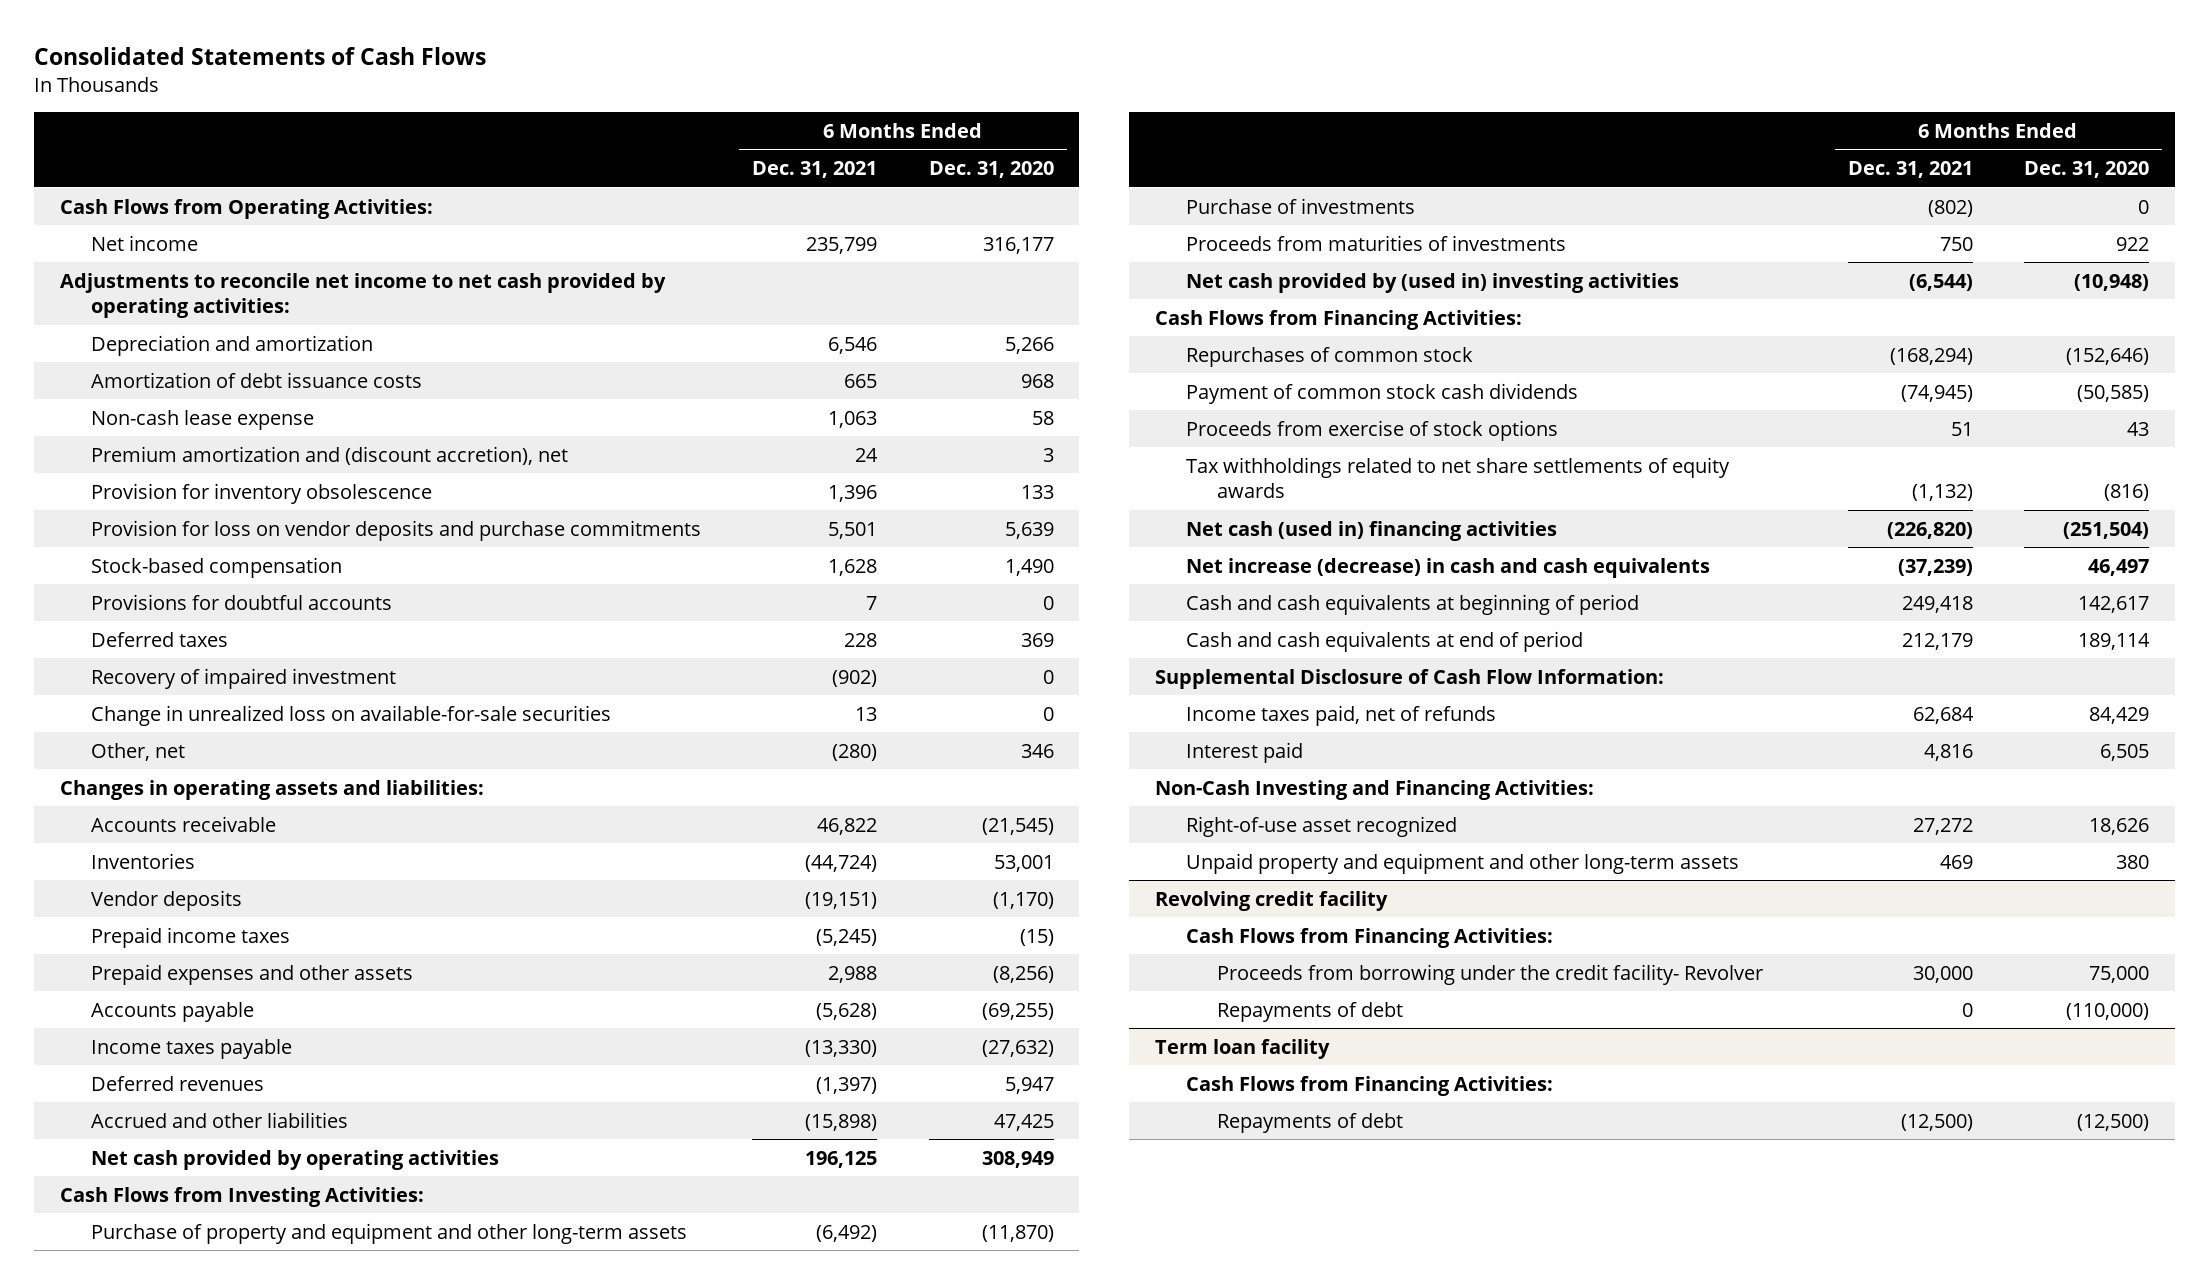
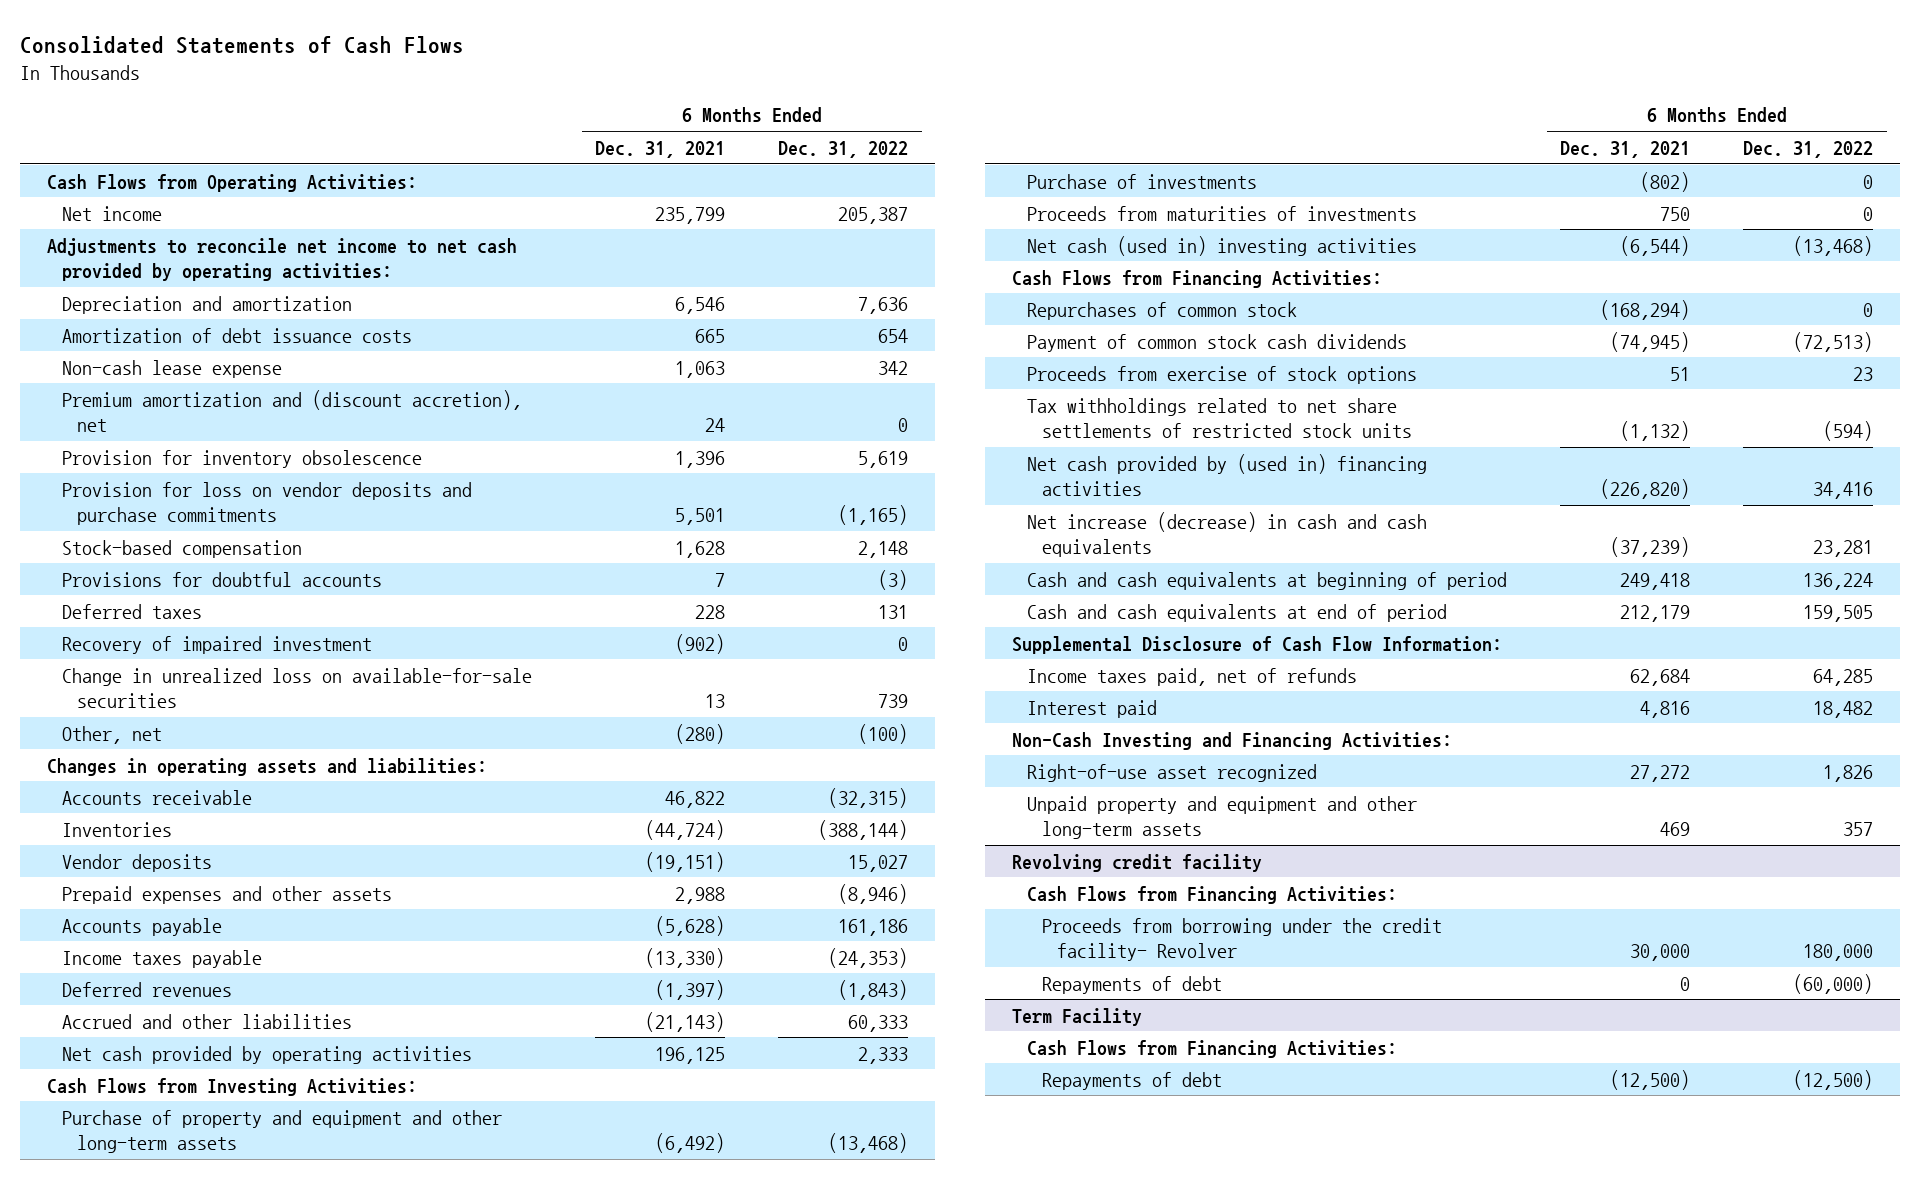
- | 6 Months Ended Dec. 31, 2021 | 6 Months Ended Dec. 31, 2020
+ | 6 Months Ended Dec. 31, 2021 | 6 Months Ended Dec. 31, 2022
- Prepaid income taxes | (5,245) | (15)
- Accrued and other liabilities | (15,898) | 47,425
+ Accrued and other liabilities | (21,143) | 60,333
- Net cash provided by (used in) investing activities | (6,544) | (10,948)
+ Net cash (used in) investing activities | (6,544) | (13,468)
- Tax withholdings related to net share settlements of equity awards | (1,132) | (816)
- Net cash (used in) financing activities | (226,820) | (251,504)
+ Tax withholdings related to net share settlements of restricted stock units | (1,132) | (594)
+ Net cash provided by (used in) financing activities | (226,820) | 34,416
- Term loan facility
+ Term Facility

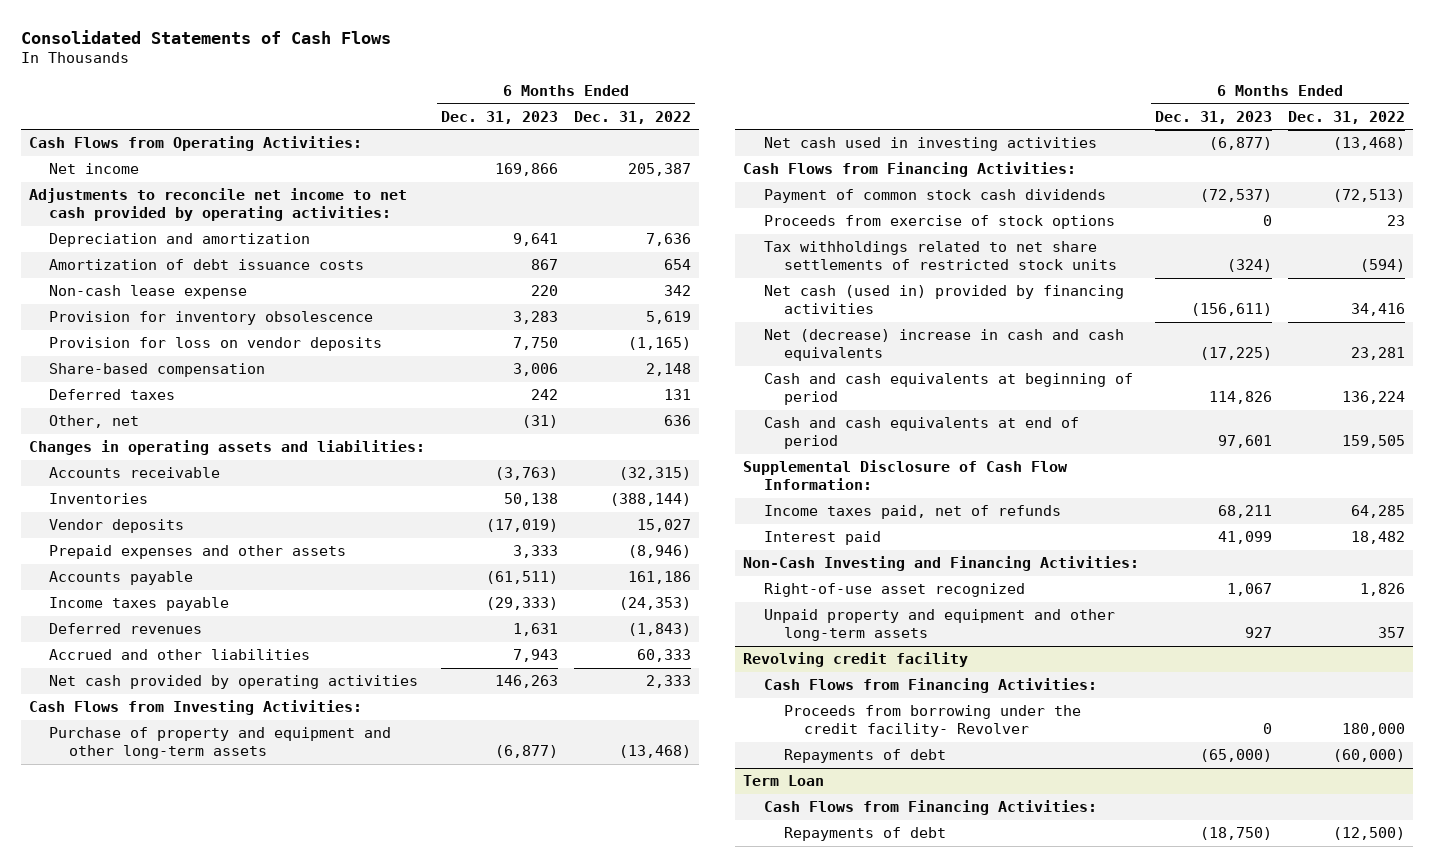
- | 6 Months Ended Dec. 31, 2021 | 6 Months Ended Dec. 31, 2022
+ | 6 Months Ended Dec. 31, 2023 | 6 Months Ended Dec. 31, 2022
- Premium amortization and (discount accretion), net | 24 | 0
- Provision for loss on vendor deposits and purchase commitments | 5,501 | (1,165)
- Stock-based compensation | 1,628 | 2,148
- Provisions for doubtful accounts | 7 | (3)
+ Provision for loss on vendor deposits | 7,750 | (1,165)
+ Share-based compensation | 3,006 | 2,148
- Recovery of impaired investment | (902) | 0
- Change in unrealized loss on available-for-sale securities | 13 | 739
- Other, net | (280) | (100)
+ Other, net | (31) | 636
- Purchase of investments | (802) | 0
- Proceeds from maturities of investments | 750 | 0
- Net cash (used in) investing activities | (6,544) | (13,468)
+ Net cash used in investing activities | (6,877) | (13,468)
- Repurchases of common stock | (168,294) | 0
- Net cash provided by (used in) financing activities | (226,820) | 34,416
- Net increase (decrease) in cash and cash equivalents | (37,239) | 23,281
+ Net cash (used in) provided by financing activities | (156,611) | 34,416
+ Net (decrease) increase in cash and cash equivalents | (17,225) | 23,281
- Term Facility
+ Term Loan

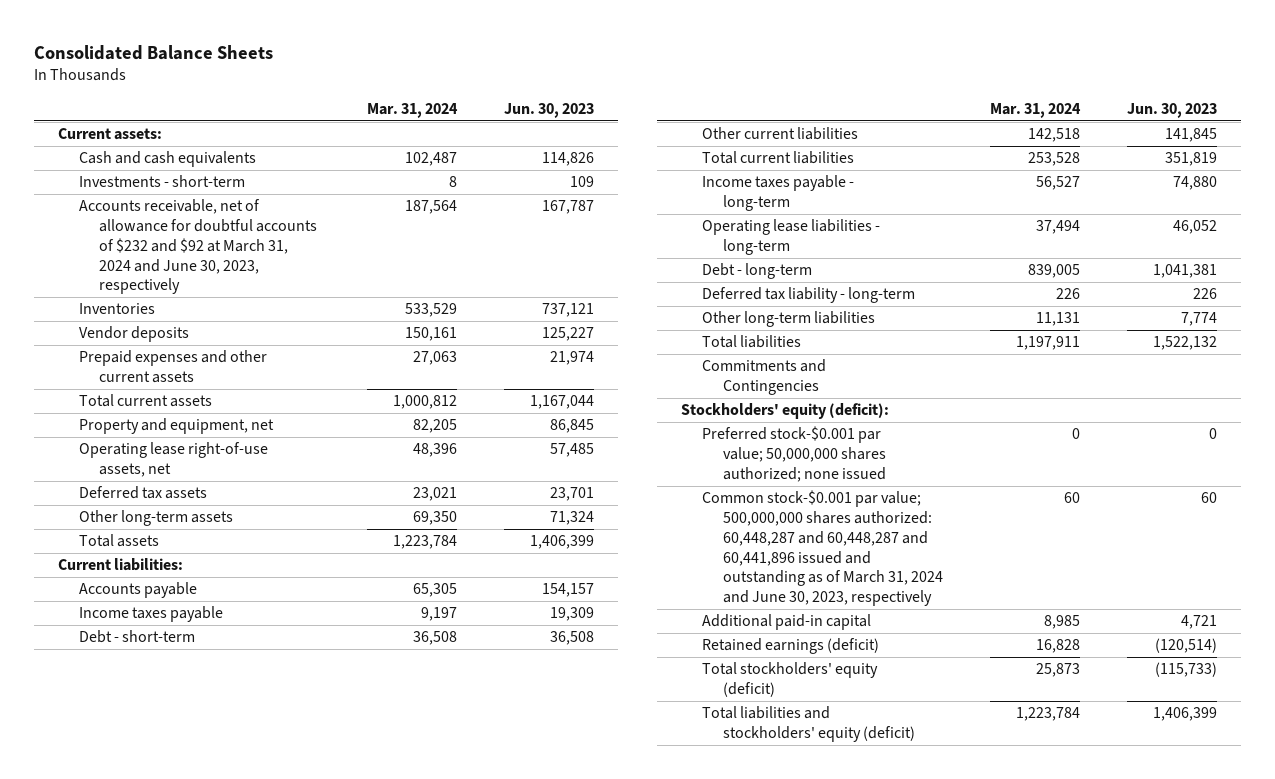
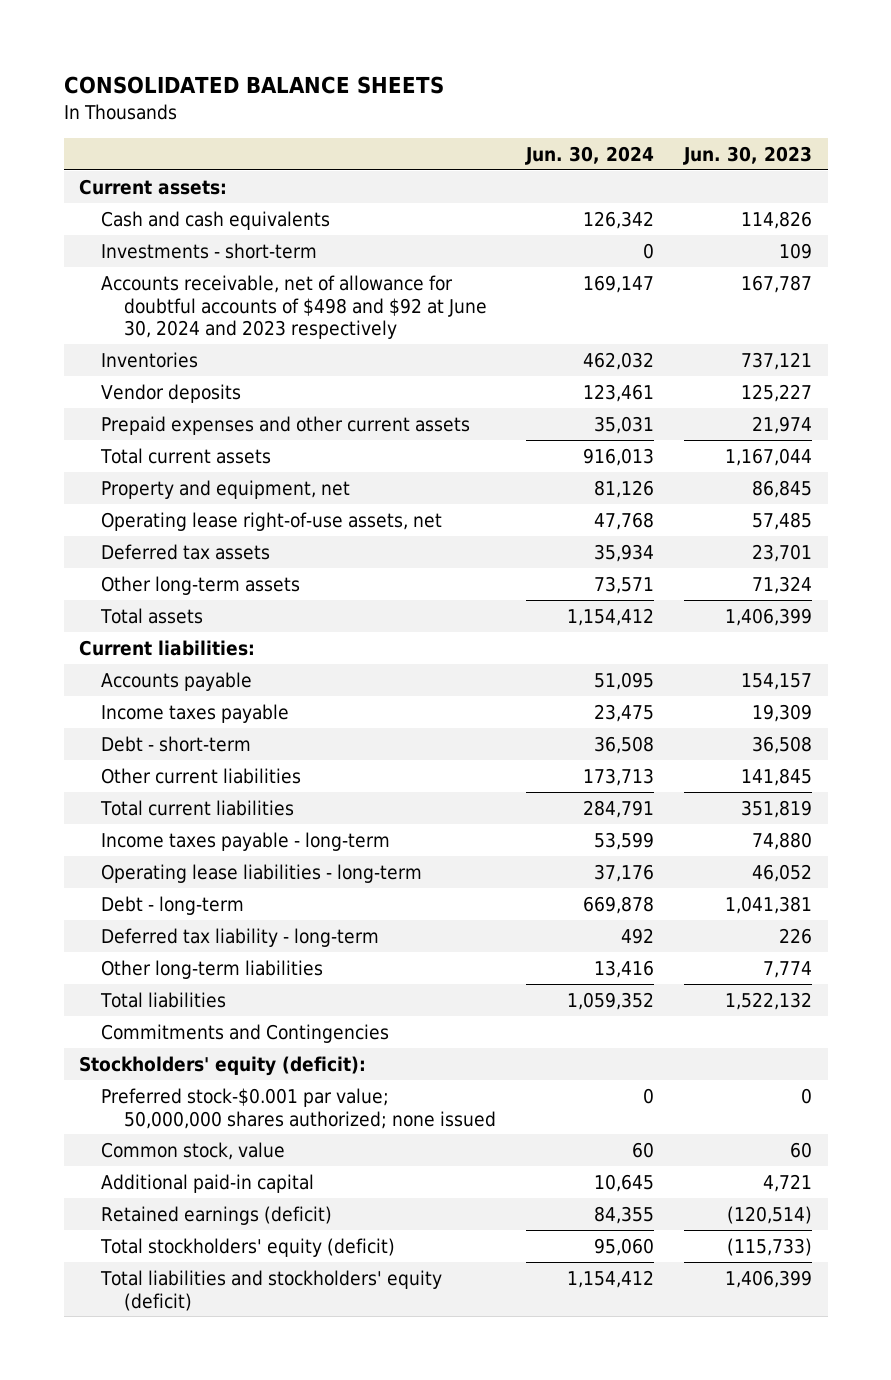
- Consolidated Balance Sheets
+ CONSOLIDATED BALANCE SHEETS
- | Mar. 31, 2024 | Jun. 30, 2023
+ | Jun. 30, 2024 | Jun. 30, 2023
- Accounts receivable, net of allowance for doubtful accounts of $232 and $92 at March 31, 2024 and June 30, 2023, respectively | 187,564 | 167,787
+ Accounts receivable, net of allowance for doubtful accounts of $498 and $92 at June 30, 2024 and 2023 respectively | 169,147 | 167,787
- Common stock-$0.001 par value; 500,000,000 shares authorized: 60,448,287 and 60,448,287 and 60,441,896 issued and outstanding as of March 31, 2024 and June 30, 2023, respectively | 60 | 60
+ Common stock, value | 60 | 60

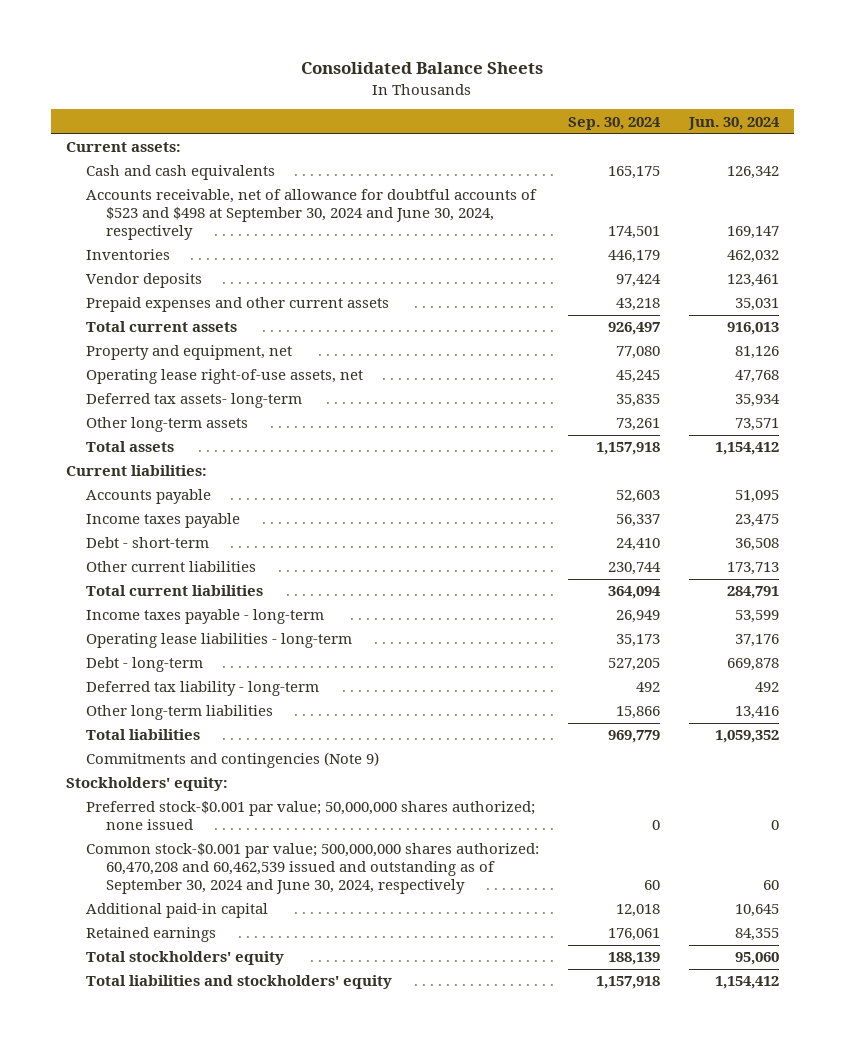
- CONSOLIDATED BALANCE SHEETS
+ Consolidated Balance Sheets
- | Jun. 30, 2024 | Jun. 30, 2023
+ | Sep. 30, 2024 | Jun. 30, 2024
- Investments - short-term | 0 | 109
- Accounts receivable, net of allowance for doubtful accounts of $498 and $92 at June 30, 2024 and 2023 respectively | 169,147 | 167,787
+ Accounts receivable, net of allowance for doubtful accounts of $523 and $498 at September 30, 2024 and June 30, 2024, respectively | 174,501 | 169,147
- Deferred tax assets | 35,934 | 23,701
+ Deferred tax assets- long-term | 35,835 | 35,934
- Commitments and Contingencies
- Stockholders' equity (deficit):
+ Commitments and contingencies (Note 9)
+ Stockholders' equity:
- Common stock, value | 60 | 60
+ Common stock-$0.001 par value; 500,000,000 shares authorized: 60,470,208 and 60,462,539 issued and outstanding as of September 30, 2024 and June 30, 2024, respectively | 60 | 60
- Retained earnings (deficit) | 84,355 | (120,514)
- Total stockholders' equity (deficit) | 95,060 | (115,733)
- Total liabilities and stockholders' equity (deficit) | 1,154,412 | 1,406,399
+ Retained earnings | 176,061 | 84,355
+ Total stockholders' equity | 188,139 | 95,060
+ Total liabilities and stockholders' equity | 1,157,918 | 1,154,412

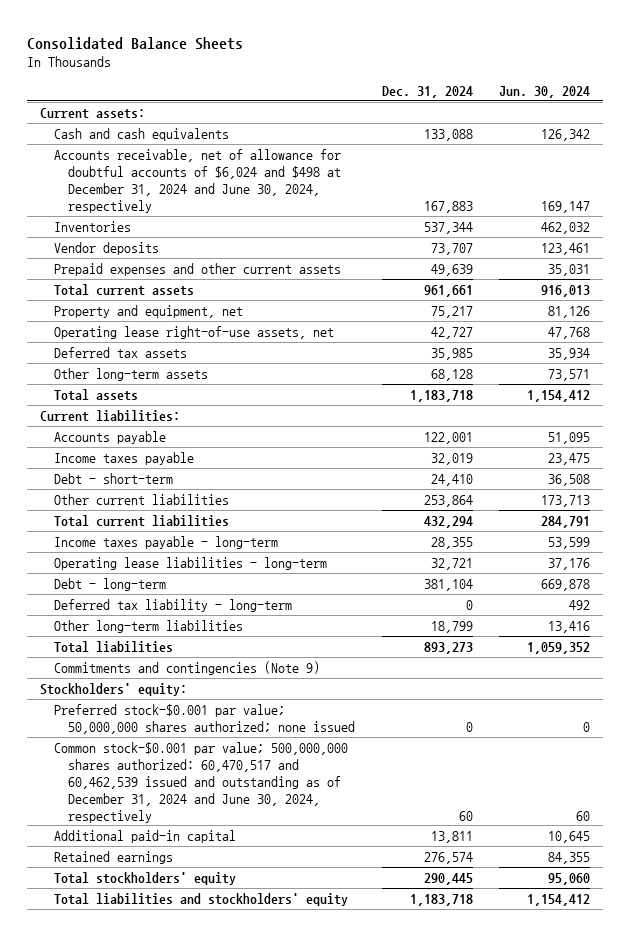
- | Sep. 30, 2024 | Jun. 30, 2024
+ | Dec. 31, 2024 | Jun. 30, 2024
- Accounts receivable, net of allowance for doubtful accounts of $523 and $498 at September 30, 2024 and June 30, 2024, respectively | 174,501 | 169,147
+ Accounts receivable, net of allowance for doubtful accounts of $6,024 and $498 at December 31, 2024 and June 30, 2024, respectively | 167,883 | 169,147
- Deferred tax assets- long-term | 35,835 | 35,934
+ Deferred tax assets | 35,985 | 35,934
- Common stock-$0.001 par value; 500,000,000 shares authorized: 60,470,208 and 60,462,539 issued and outstanding as of September 30, 2024 and June 30, 2024, respectively | 60 | 60
+ Common stock-$0.001 par value; 500,000,000 shares authorized: 60,470,517 and 60,462,539 issued and outstanding as of December 31, 2024 and June 30, 2024, respectively | 60 | 60

